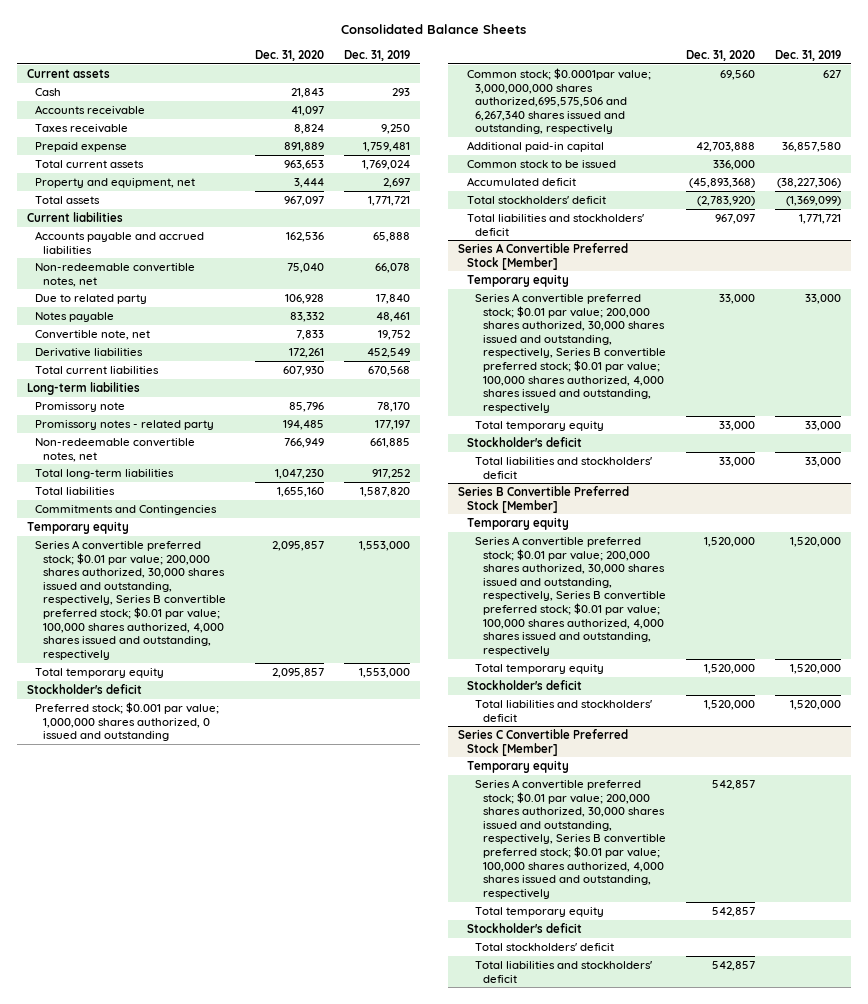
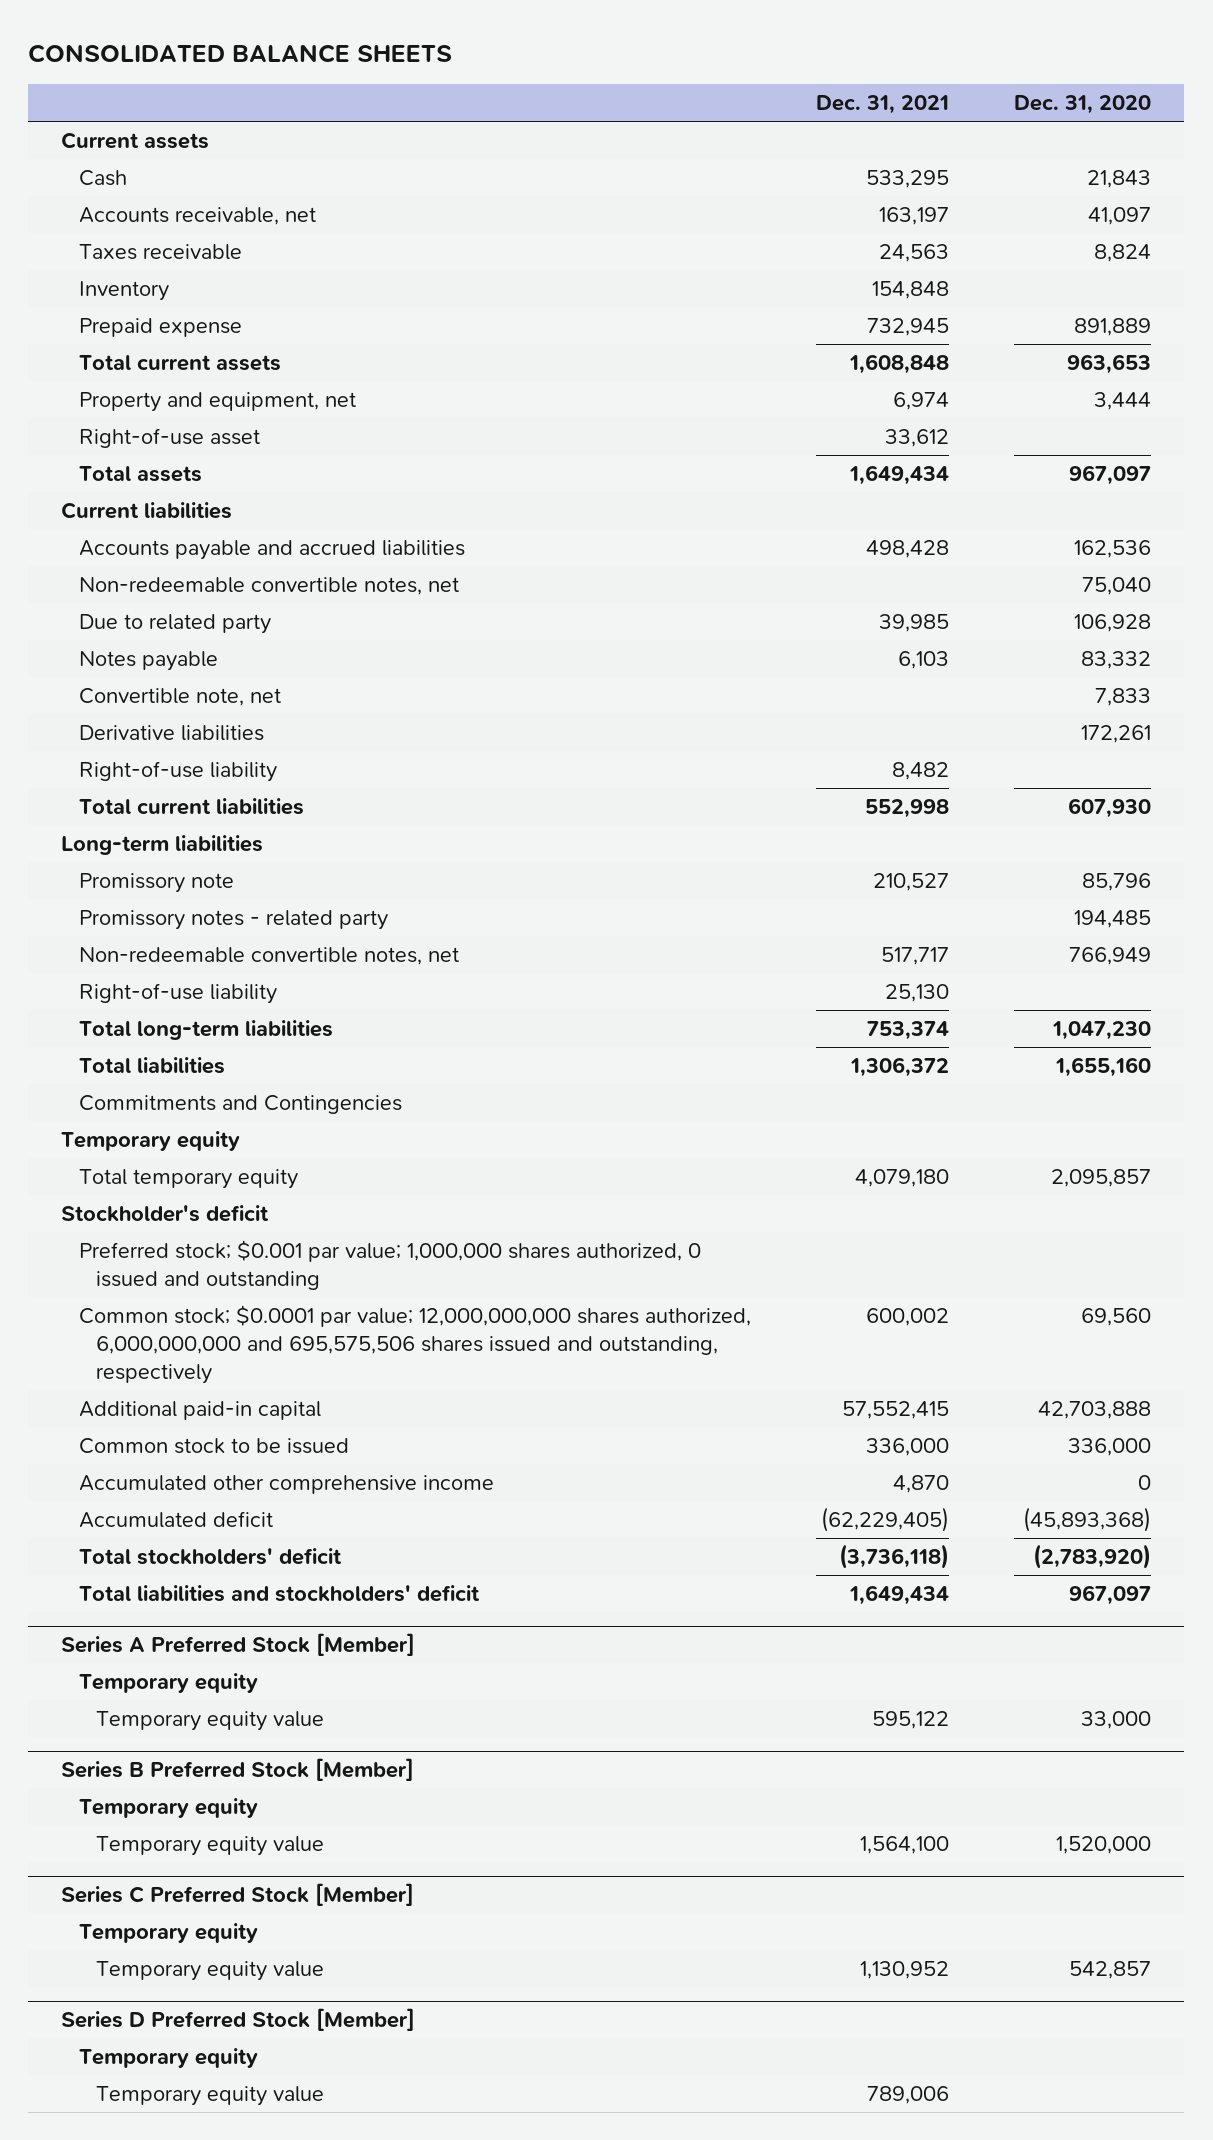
- Consolidated Balance Sheets
+ CONSOLIDATED BALANCE SHEETS
- | Dec. 31, 2020 | Dec. 31, 2019
+ | Dec. 31, 2021 | Dec. 31, 2020
- Accounts receivable | 41,097 |
+ Accounts receivable, net | 163,197 | 41,097
+ Inventory | 154,848 |
+ Right-of-use asset | 33,612 |
+ Right-of-use liability | 8,482 |
+ Right-of-use liability | 25,130 |
- Series A convertible preferred stock; $0.01 par value; 200,000 shares authorized, 30,000 shares issued and outstanding, respectively, Series B convertible preferred stock; $0.01 par value; 100,000 shares authorized, 4,000 shares issued and outstanding, respectively | 2,095,857 | 1,553,000
- Common stock; $0.0001par value; 3,000,000,000 shares authorized,695,575,506 and 6,267,340 shares issued and outstanding, respectively | 69,560 | 627
+ Common stock; $0.0001 par value; 12,000,000,000 shares authorized, 6,000,000,000 and 695,575,506 shares issued and outstanding, respectively | 600,002 | 69,560
+ Accumulated other comprehensive income | 4,870 | 0
- Series A Convertible Preferred Stock [Member]
+ Series A Preferred Stock [Member]
- Series A convertible preferred stock; $0.01 par value; 200,000 shares authorized, 30,000 shares issued and outstanding, respectively, Series B convertible preferred stock; $0.01 par value; 100,000 shares authorized, 4,000 shares issued and outstanding, respectively | 33,000 | 33,000
- Total temporary equity | 33,000 | 33,000
- Stockholder's deficit
- Total liabilities and stockholders' deficit | 33,000 | 33,000
- Series B Convertible Preferred Stock [Member]
+ Temporary equity value | 595,122 | 33,000
+ Series B Preferred Stock [Member]
- Series A convertible preferred stock; $0.01 par value; 200,000 shares authorized, 30,000 shares issued and outstanding, respectively, Series B convertible preferred stock; $0.01 par value; 100,000 shares authorized, 4,000 shares issued and outstanding, respectively | 1,520,000 | 1,520,000
- Total temporary equity | 1,520,000 | 1,520,000
- Stockholder's deficit
- Total liabilities and stockholders' deficit | 1,520,000 | 1,520,000
- Series C Convertible Preferred Stock [Member]
+ Temporary equity value | 1,564,100 | 1,520,000
+ Series C Preferred Stock [Member]
- Series A convertible preferred stock; $0.01 par value; 200,000 shares authorized, 30,000 shares issued and outstanding, respectively, Series B convertible preferred stock; $0.01 par value; 100,000 shares authorized, 4,000 shares issued and outstanding, respectively | 542,857 |
- Total temporary equity | 542,857 |
- Stockholder's deficit
- Total stockholders' deficit
- Total liabilities and stockholders' deficit | 542,857 |
+ Temporary equity value | 1,130,952 | 542,857
+ Series D Preferred Stock [Member]
+ Temporary equity
+ Temporary equity value | 789,006 |

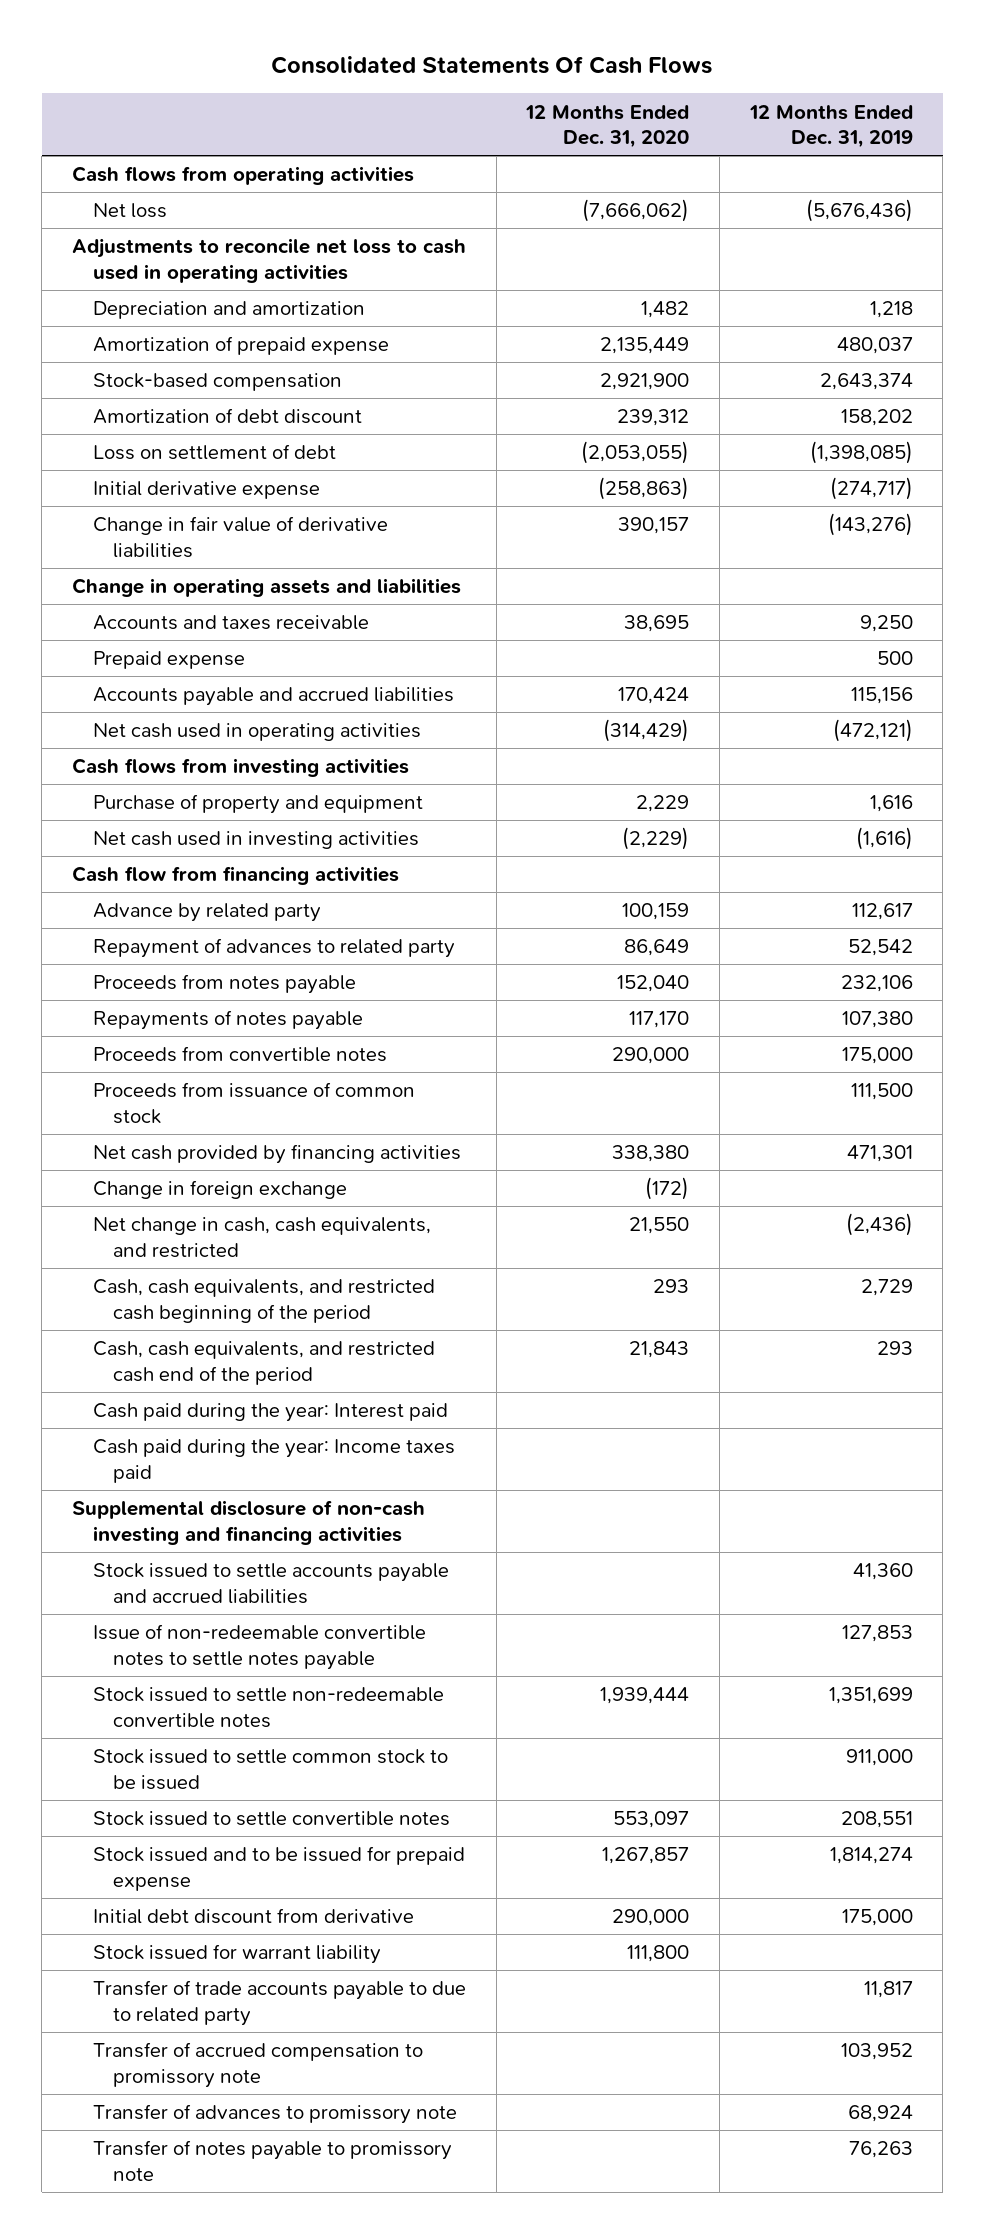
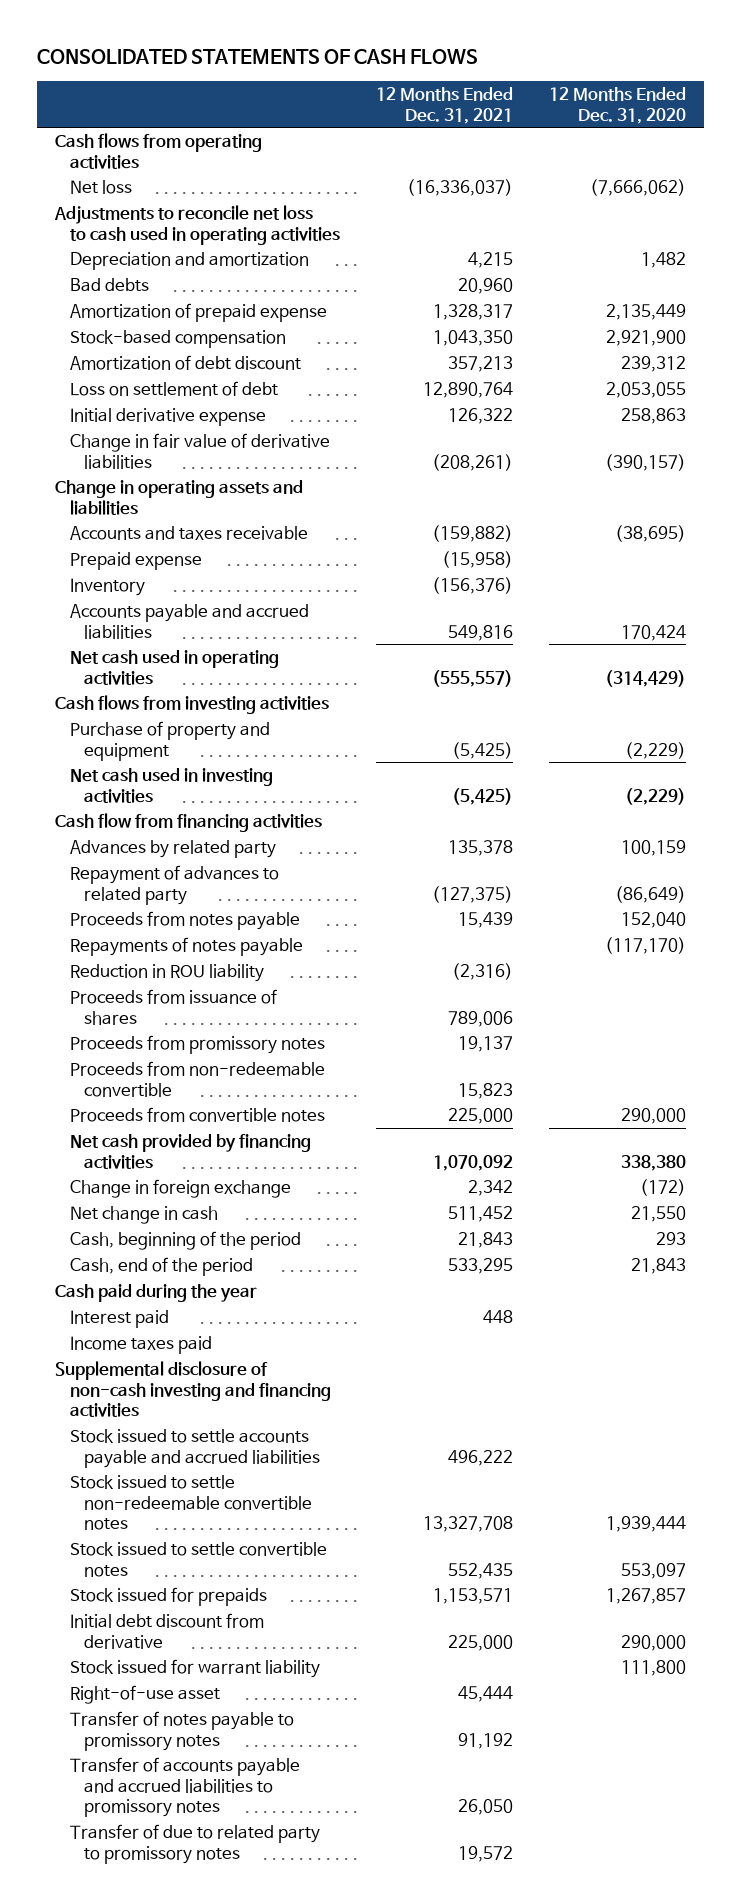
- Consolidated Statements Of Cash Flows
+ CONSOLIDATED STATEMENTS OF CASH FLOWS
- | 12 Months Ended Dec. 31, 2020 | 12 Months Ended Dec. 31, 2019
+ | 12 Months Ended Dec. 31, 2021 | 12 Months Ended Dec. 31, 2020
+ Bad debts | 20,960 |
- Loss on settlement of debt | (2,053,055) | (1,398,085)
- Initial derivative expense | (258,863) | (274,717)
- Change in fair value of derivative liabilities | 390,157 | (143,276)
+ Loss on settlement of debt | 12,890,764 | 2,053,055
+ Initial derivative expense | 126,322 | 258,863
+ Change in fair value of derivative liabilities | (208,261) | (390,157)
- Accounts and taxes receivable | 38,695 | 9,250
+ Accounts and taxes receivable | (159,882) | (38,695)
+ Inventory | (156,376) |
- Purchase of property and equipment | 2,229 | 1,616
+ Purchase of property and equipment | (5,425) | (2,229)
- Advance by related party | 100,159 | 112,617
- Repayment of advances to related party | 86,649 | 52,542
+ Advances by related party | 135,378 | 100,159
+ Repayment of advances to related party | (127,375) | (86,649)
- Repayments of notes payable | 117,170 | 107,380
+ Repayments of notes payable | | (117,170)
+ Reduction in ROU liability | (2,316) |
+ Proceeds from issuance of shares | 789,006 |
+ Proceeds from promissory notes | 19,137 |
+ Proceeds from non-redeemable convertible | 15,823 |
- Proceeds from issuance of common stock | | 111,500
- Net change in cash, cash equivalents, and restricted | 21,550 | (2,436)
- Cash, cash equivalents, and restricted cash beginning of the period | 293 | 2,729
- Cash, cash equivalents, and restricted cash end of the period | 21,843 | 293
- Cash paid during the year: Interest paid
- Cash paid during the year: Income taxes paid
+ Net change in cash | 511,452 | 21,550
+ Cash, beginning of the period | 21,843 | 293
+ Cash, end of the period | 533,295 | 21,843
+ Cash paid during the year
+ Interest paid | 448 |
+ Income taxes paid
- Issue of non-redeemable convertible notes to settle notes payable | | 127,853
- Stock issued to settle common stock to be issued | | 911,000
- Stock issued and to be issued for prepaid expense | 1,267,857 | 1,814,274
+ Stock issued for prepaids | 1,153,571 | 1,267,857
- Transfer of trade accounts payable to due to related party | | 11,817
- Transfer of accrued compensation to promissory note | | 103,952
- Transfer of advances to promissory note | | 68,924
- Transfer of notes payable to promissory note | | 76,263
+ Right-of-use asset | 45,444 |
+ Transfer of notes payable to promissory notes | 91,192 |
+ Transfer of accounts payable and accrued liabilities to promissory notes | 26,050 |
+ Transfer of due to related party to promissory notes | 19,572 |

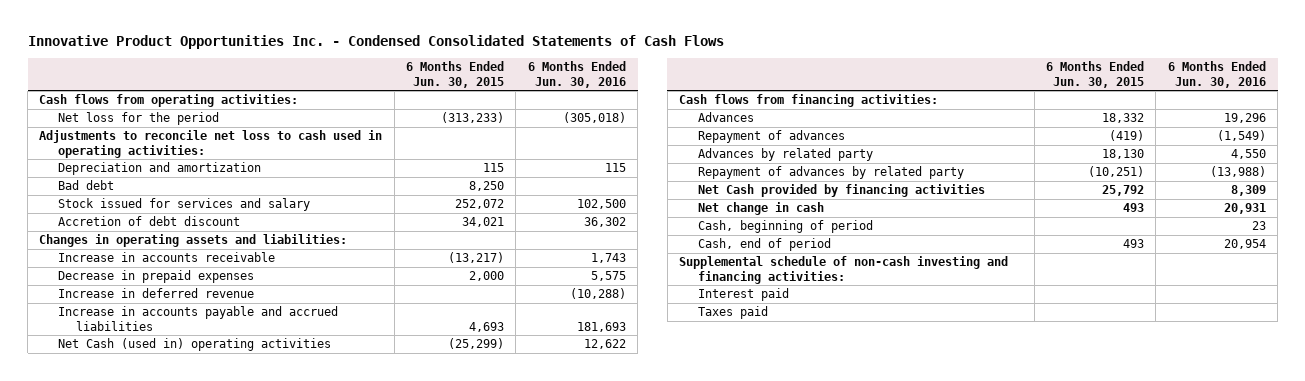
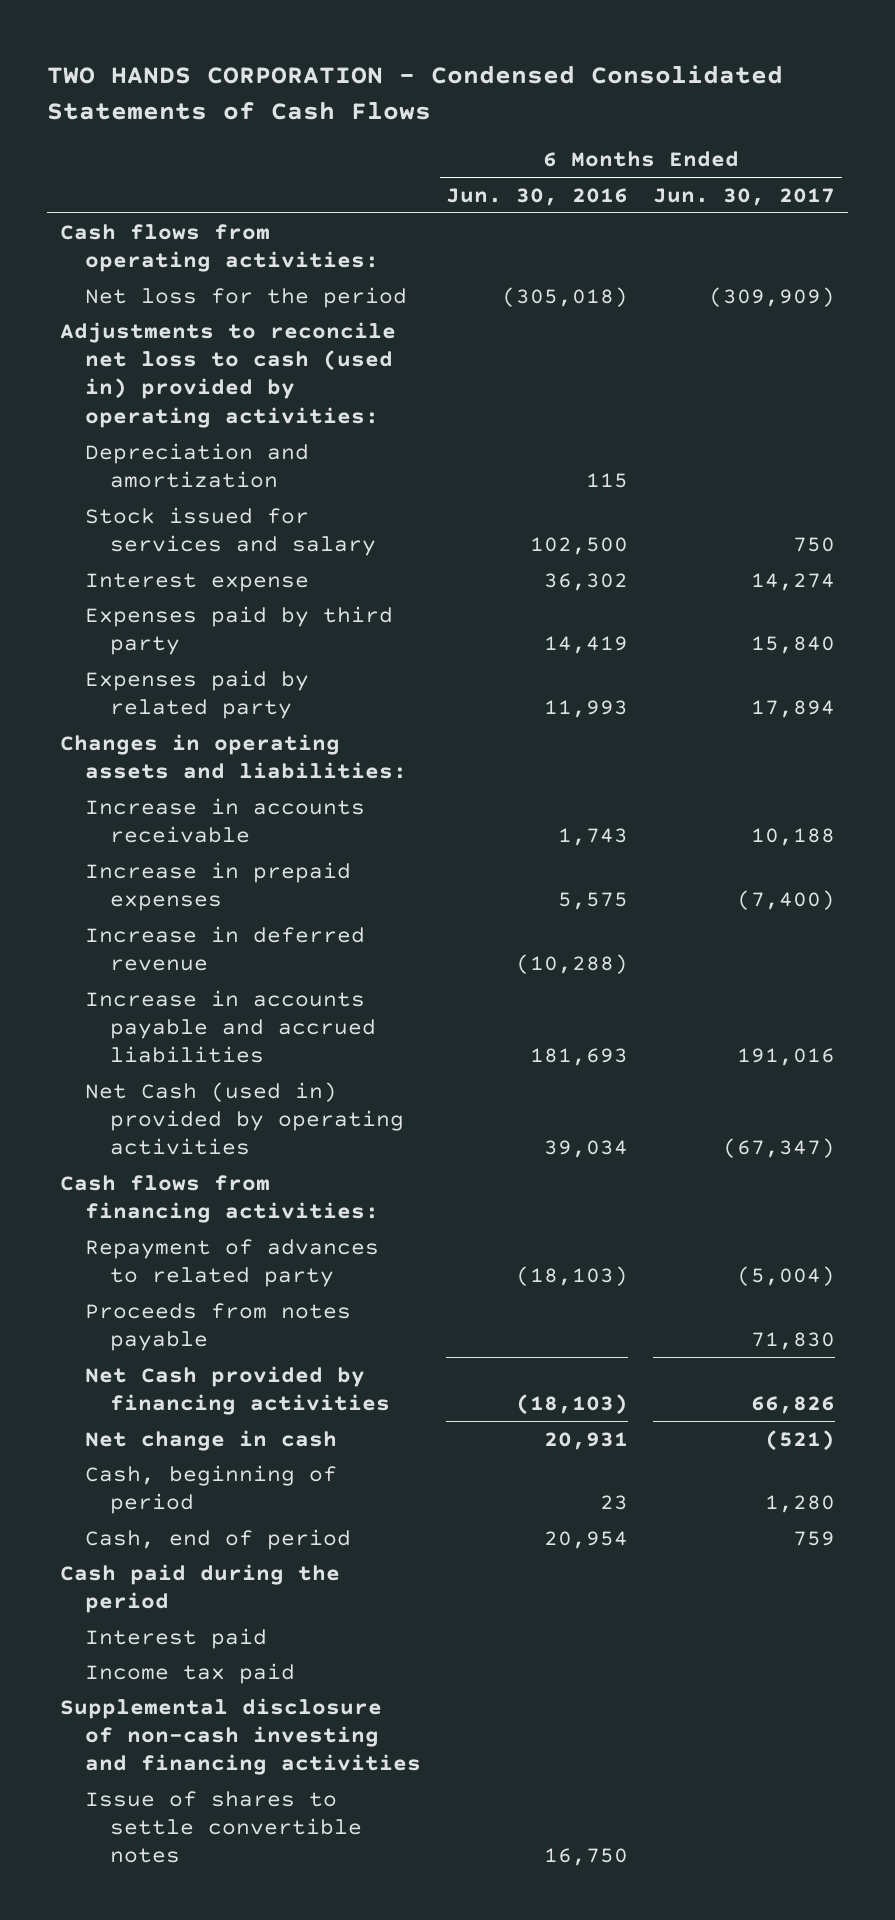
- Innovative Product Opportunities Inc. - Condensed Consolidated Statements of Cash Flows
+ TWO HANDS CORPORATION - Condensed Consolidated Statements of Cash Flows
- | 6 Months Ended Jun. 30, 2015 | 6 Months Ended Jun. 30, 2016
+ | 6 Months Ended Jun. 30, 2016 | 6 Months Ended Jun. 30, 2017
- Adjustments to reconcile net loss to cash used in operating activities:
+ Adjustments to reconcile net loss to cash (used in) provided by operating activities:
- Bad debt | 8,250 |
- Accretion of debt discount | 34,021 | 36,302
+ Interest expense | 36,302 | 14,274
+ Expenses paid by third party | 14,419 | 15,840
+ Expenses paid by related party | 11,993 | 17,894
- Decrease in prepaid expenses | 2,000 | 5,575
+ Increase in prepaid expenses | 5,575 | (7,400)
- Net Cash (used in) operating activities | (25,299) | 12,622
+ Net Cash (used in) provided by operating activities | 39,034 | (67,347)
- Advances | 18,332 | 19,296
- Repayment of advances | (419) | (1,549)
- Advances by related party | 18,130 | 4,550
- Repayment of advances by related party | (10,251) | (13,988)
- Net Cash provided by financing activities | 25,792 | 8,309
+ Repayment of advances to related party | (18,103) | (5,004)
+ Proceeds from notes payable | | 71,830
+ Net Cash provided by financing activities | (18,103) | 66,826
- Supplemental schedule of non-cash investing and financing activities:
+ Cash paid during the period
- Taxes paid
+ Income tax paid
+ Supplemental disclosure of non-cash investing and financing activities
+ Issue of shares to settle convertible notes | 16,750 |

